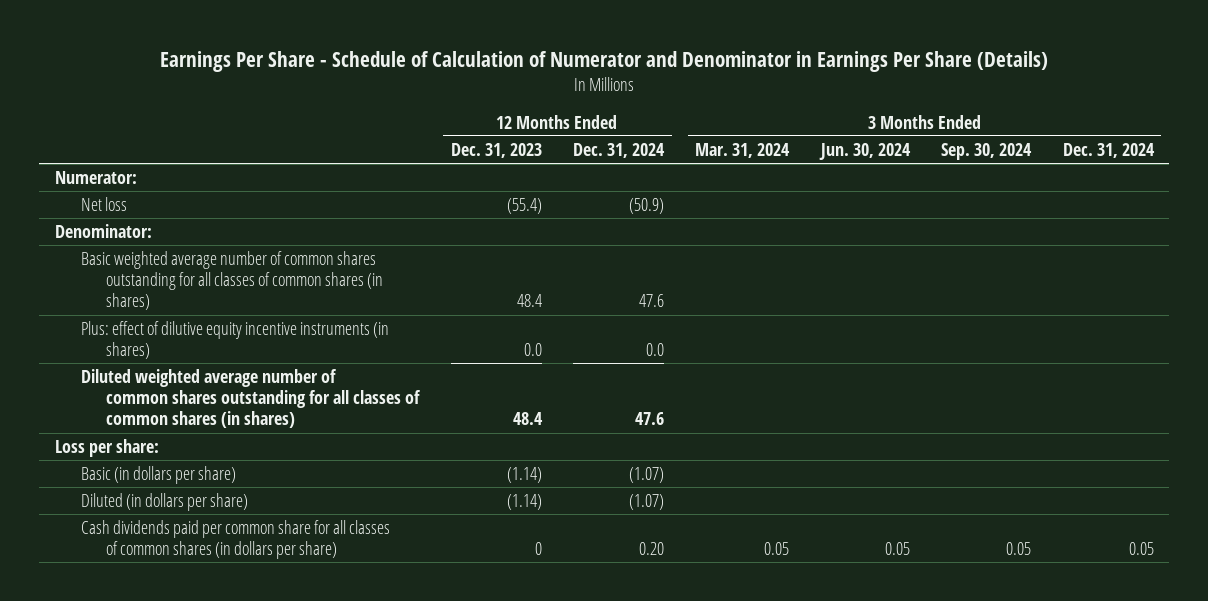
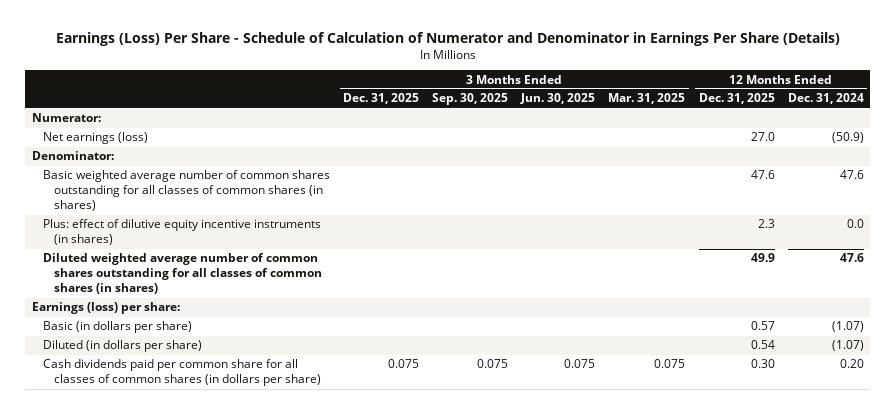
- Earnings Per Share - Schedule of Calculation of Numerator and Denominator in Earnings Per Share (Details)
+ Earnings (Loss) Per Share - Schedule of Calculation of Numerator and Denominator in Earnings Per Share (Details)
- | 12 Months Ended Dec. 31, 2023 | 12 Months Ended Dec. 31, 2024 | 3 Months Ended Mar. 31, 2024 | 3 Months Ended Jun. 30, 2024 | 3 Months Ended Sep. 30, 2024 | 3 Months Ended Dec. 31, 2024
+ | 3 Months Ended Dec. 31, 2025 | 3 Months Ended Sep. 30, 2025 | 3 Months Ended Jun. 30, 2025 | 3 Months Ended Mar. 31, 2025 | 12 Months Ended Dec. 31, 2025 | 12 Months Ended Dec. 31, 2024
- Net loss | (55.4) | (50.9) | | | |
+ Net earnings (loss) | | | | | 27.0 | (50.9)
- Loss per share:
+ Earnings (loss) per share:

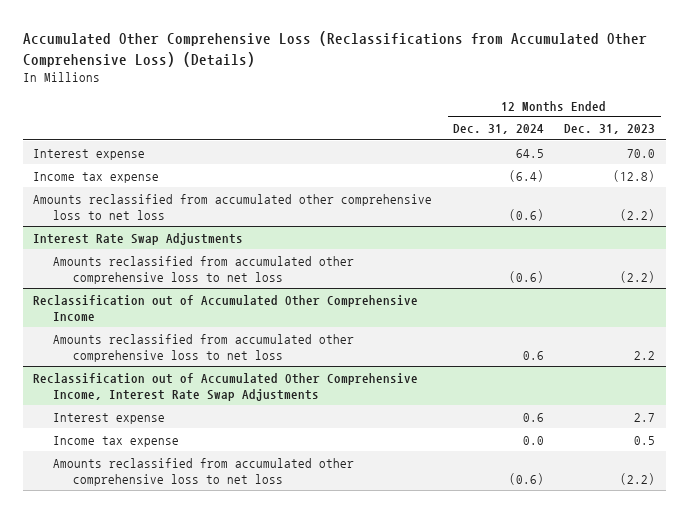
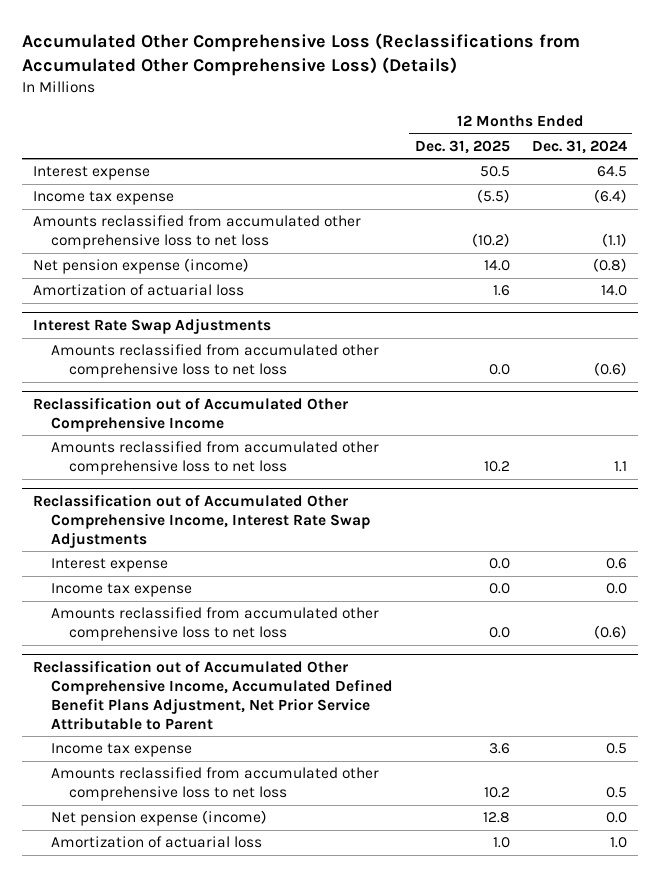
- | 12 Months Ended Dec. 31, 2024 | 12 Months Ended Dec. 31, 2023
+ | 12 Months Ended Dec. 31, 2025 | 12 Months Ended Dec. 31, 2024
- Amounts reclassified from accumulated other comprehensive loss to net loss | (0.6) | (2.2)
+ Amounts reclassified from accumulated other comprehensive loss to net loss | (10.2) | (1.1)
+ Net pension expense (income) | 14.0 | (0.8)
+ Amortization of actuarial loss | 1.6 | 14.0
@ Reclassification out of Accumulated Other Comprehensive Income
- Amounts reclassified from accumulated other comprehensive loss to net loss | 0.6 | 2.2
+ Amounts reclassified from accumulated other comprehensive loss to net loss | 10.2 | 1.1
+ Reclassification out of Accumulated Other Comprehensive Income, Accumulated Defined Benefit Plans Adjustment, Net Prior Service Attributable to Parent
+ Income tax expense | 3.6 | 0.5
+ Amounts reclassified from accumulated other comprehensive loss to net loss | 10.2 | 0.5
+ Net pension expense (income) | 12.8 | 0.0
+ Amortization of actuarial loss | 1.0 | 1.0

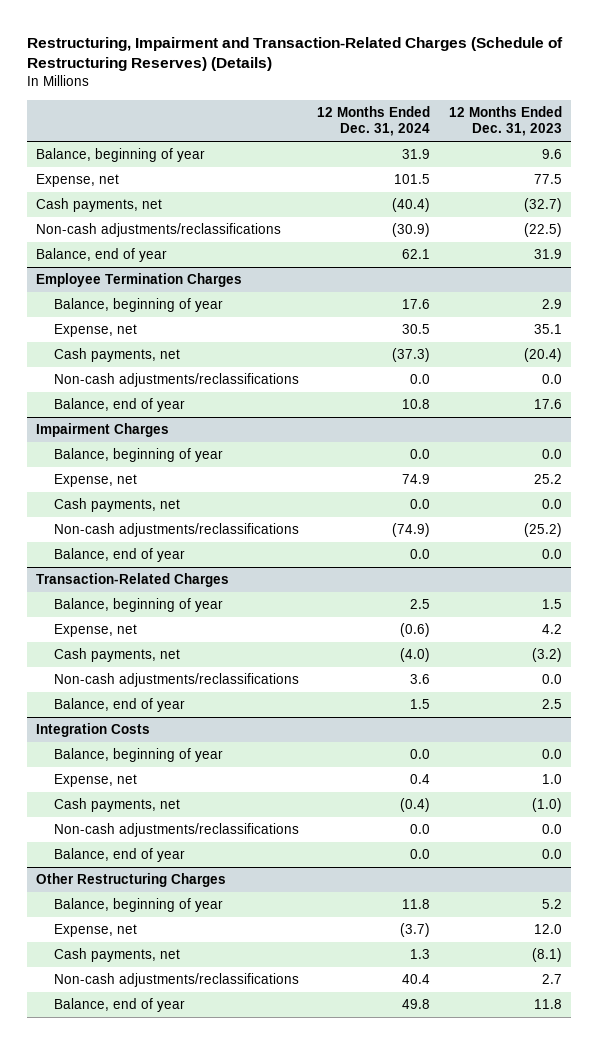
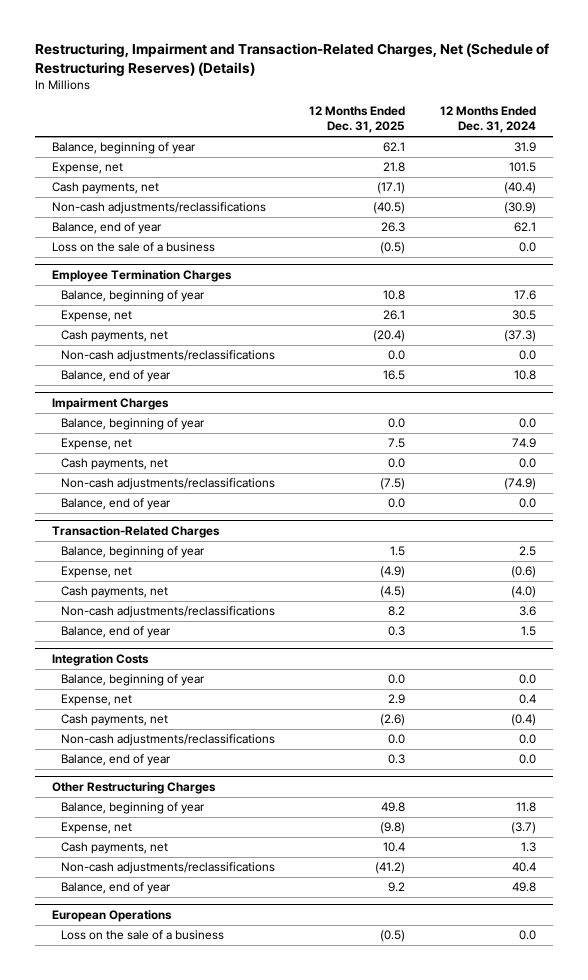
- Restructuring, Impairment and Transaction-Related Charges (Schedule of Restructuring Reserves) (Details)
+ Restructuring, Impairment and Transaction-Related Charges, Net (Schedule of Restructuring Reserves) (Details)
- | 12 Months Ended Dec. 31, 2024 | 12 Months Ended Dec. 31, 2023
+ | 12 Months Ended Dec. 31, 2025 | 12 Months Ended Dec. 31, 2024
+ Loss on the sale of a business | (0.5) | 0.0
+ European Operations
+ Loss on the sale of a business | (0.5) | 0.0

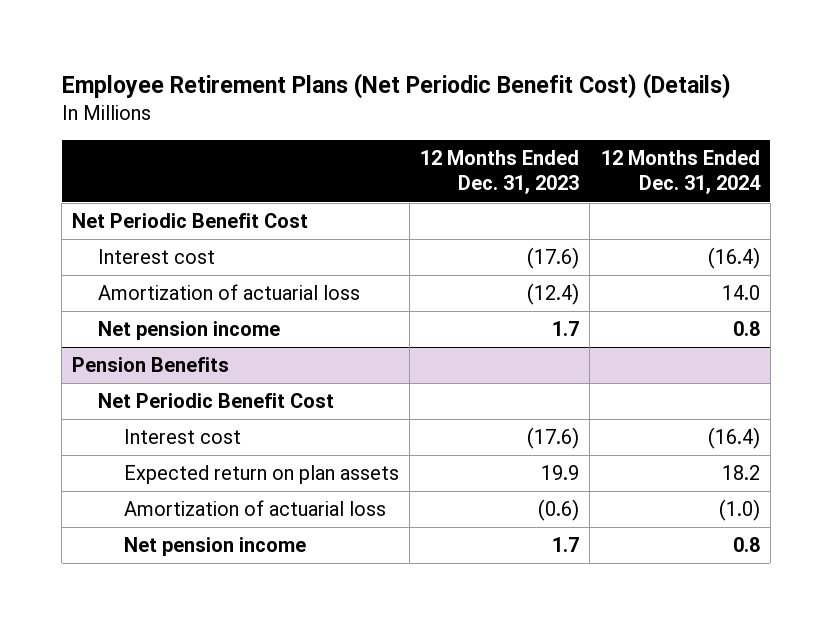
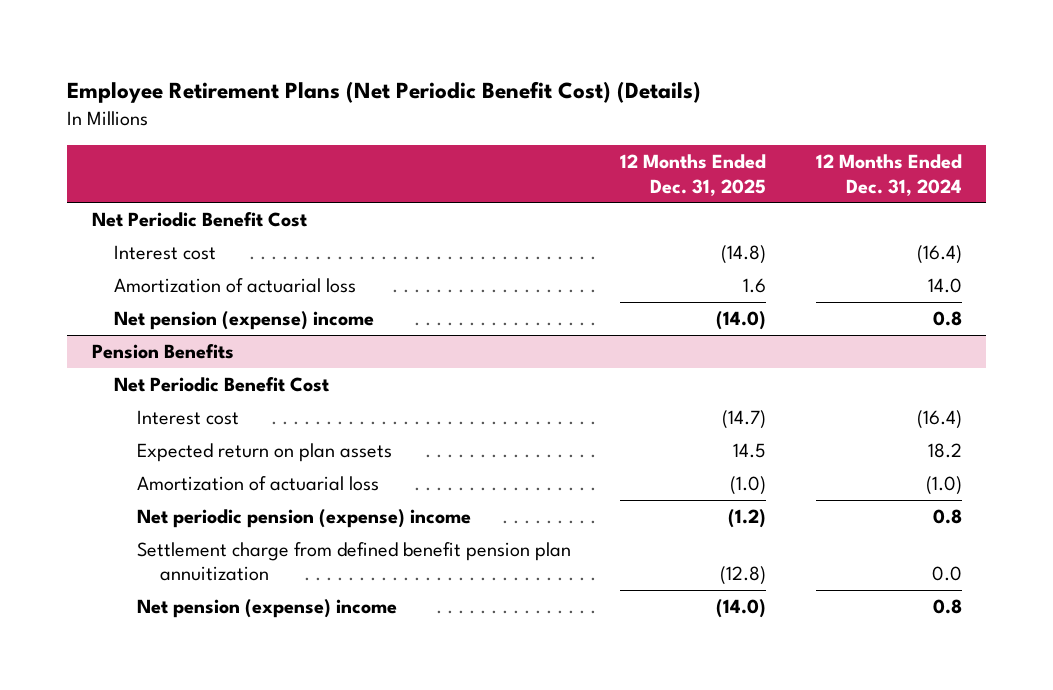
- | 12 Months Ended Dec. 31, 2023 | 12 Months Ended Dec. 31, 2024
+ | 12 Months Ended Dec. 31, 2025 | 12 Months Ended Dec. 31, 2024
- Net pension income | 1.7 | 0.8
+ Net pension (expense) income | (14.0) | 0.8
@ Pension Benefits
- Net pension income | 1.7 | 0.8
+ Net periodic pension (expense) income | (1.2) | 0.8
+ Settlement charge from defined benefit pension plan annuitization | (12.8) | 0.0
+ Net pension (expense) income | (14.0) | 0.8

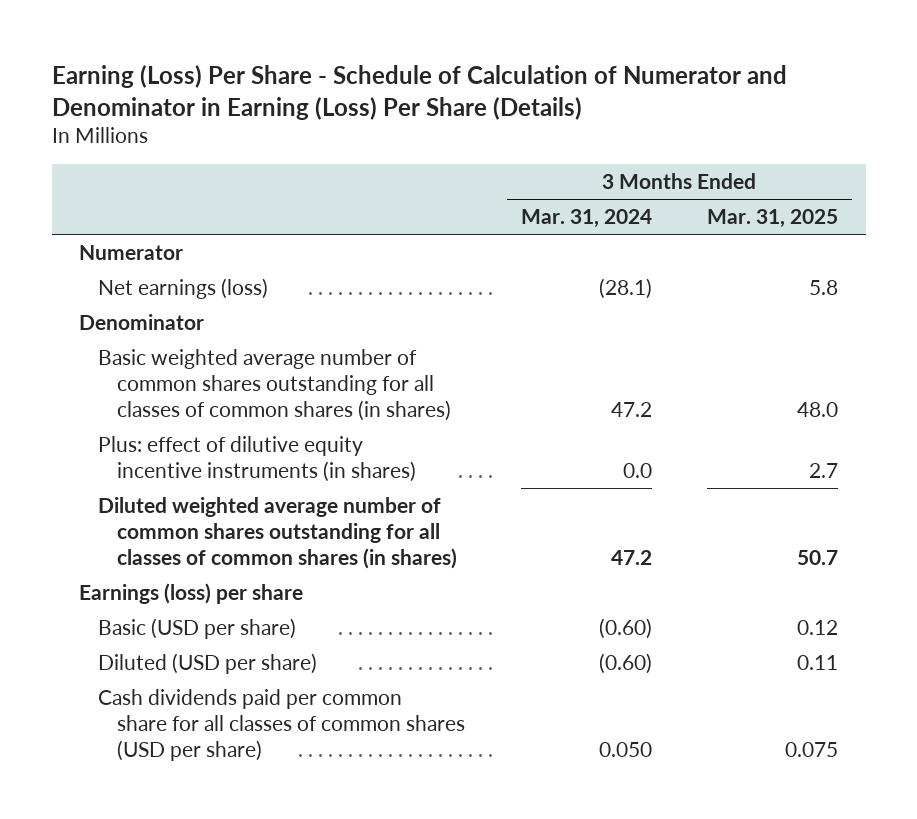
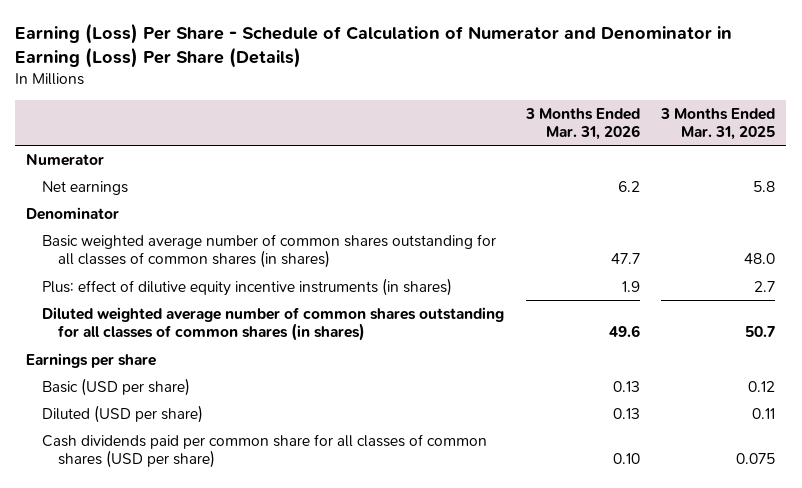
- | 3 Months Ended Mar. 31, 2024 | 3 Months Ended Mar. 31, 2025
+ | 3 Months Ended Mar. 31, 2026 | 3 Months Ended Mar. 31, 2025
- Net earnings (loss) | (28.1) | 5.8
+ Net earnings | 6.2 | 5.8
- Earnings (loss) per share
+ Earnings per share

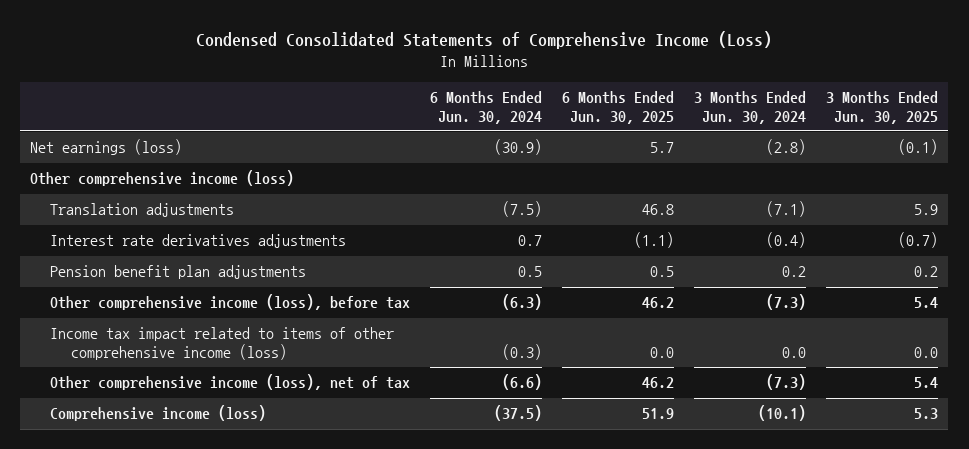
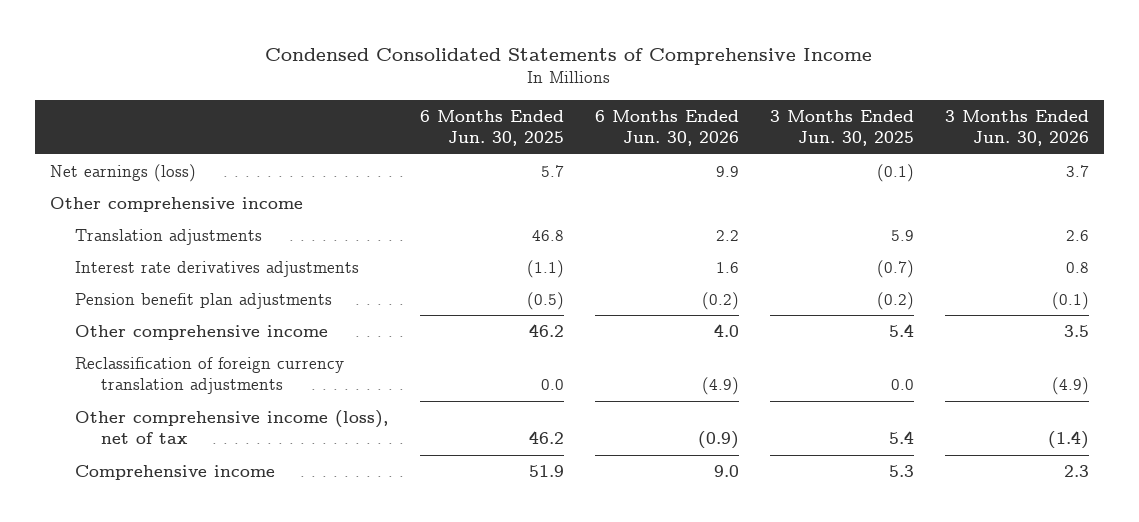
- Condensed Consolidated Statements of Comprehensive Income (Loss)
+ Condensed Consolidated Statements of Comprehensive Income
- | 6 Months Ended Jun. 30, 2024 | 6 Months Ended Jun. 30, 2025 | 3 Months Ended Jun. 30, 2024 | 3 Months Ended Jun. 30, 2025
+ | 6 Months Ended Jun. 30, 2025 | 6 Months Ended Jun. 30, 2026 | 3 Months Ended Jun. 30, 2025 | 3 Months Ended Jun. 30, 2026
- Other comprehensive income (loss)
+ Other comprehensive income
- Pension benefit plan adjustments | 0.5 | 0.5 | 0.2 | 0.2
- Other comprehensive income (loss), before tax | (6.3) | 46.2 | (7.3) | 5.4
- Income tax impact related to items of other comprehensive income (loss) | (0.3) | 0.0 | 0.0 | 0.0
+ Pension benefit plan adjustments | (0.5) | (0.2) | (0.2) | (0.1)
+ Other comprehensive income | 46.2 | 4.0 | 5.4 | 3.5
+ Reclassification of foreign currency translation adjustments | 0.0 | (4.9) | 0.0 | (4.9)
- Comprehensive income (loss) | (37.5) | 51.9 | (10.1) | 5.3
+ Comprehensive income | 51.9 | 9.0 | 5.3 | 2.3

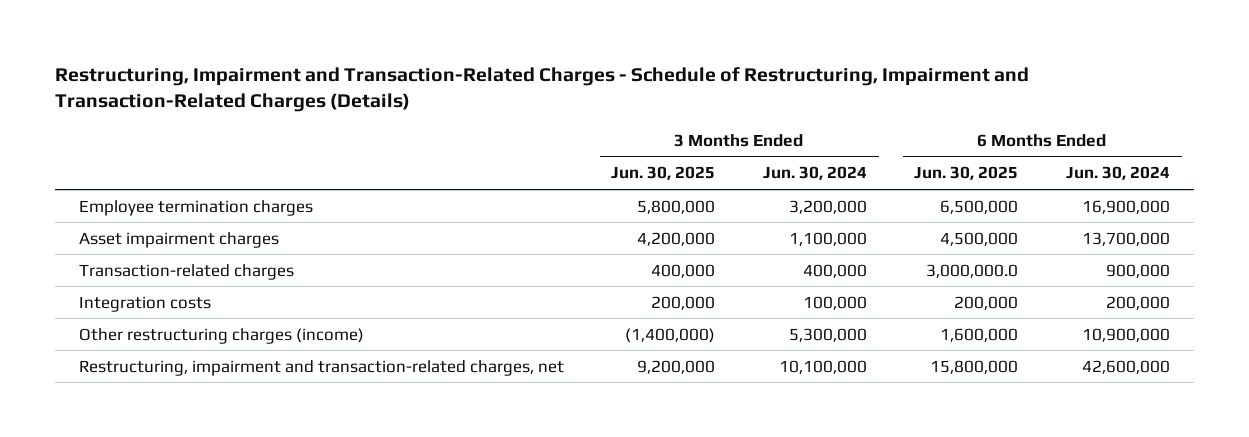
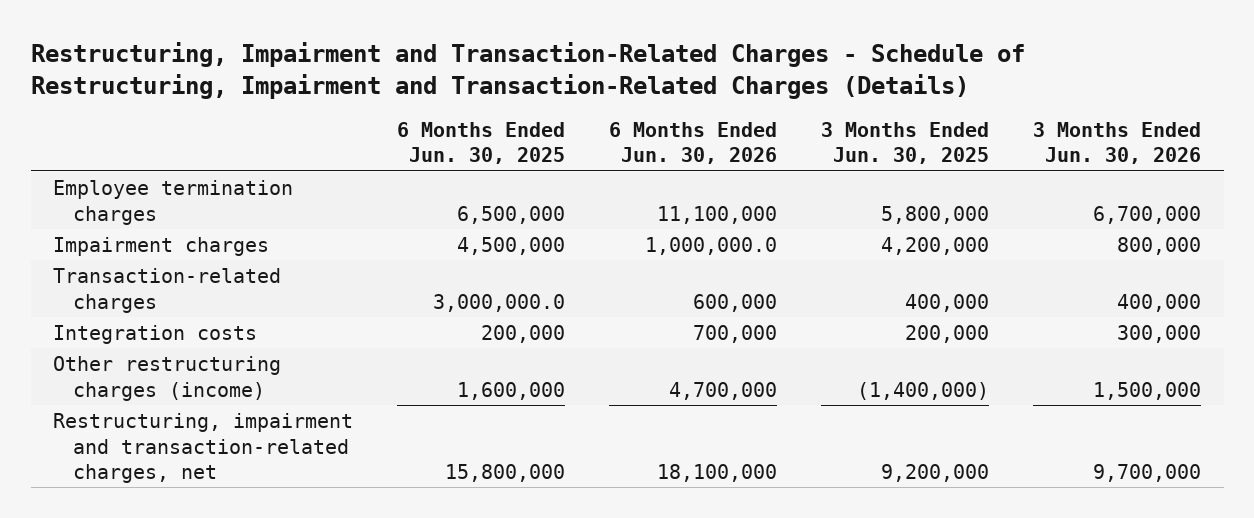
- | 3 Months Ended Jun. 30, 2025 | 3 Months Ended Jun. 30, 2024 | 6 Months Ended Jun. 30, 2025 | 6 Months Ended Jun. 30, 2024
+ | 6 Months Ended Jun. 30, 2025 | 6 Months Ended Jun. 30, 2026 | 3 Months Ended Jun. 30, 2025 | 3 Months Ended Jun. 30, 2026
- Asset impairment charges | 4,200,000 | 1,100,000 | 4,500,000 | 13,700,000
+ Impairment charges | 4,500,000 | 1,000,000.0 | 4,200,000 | 800,000

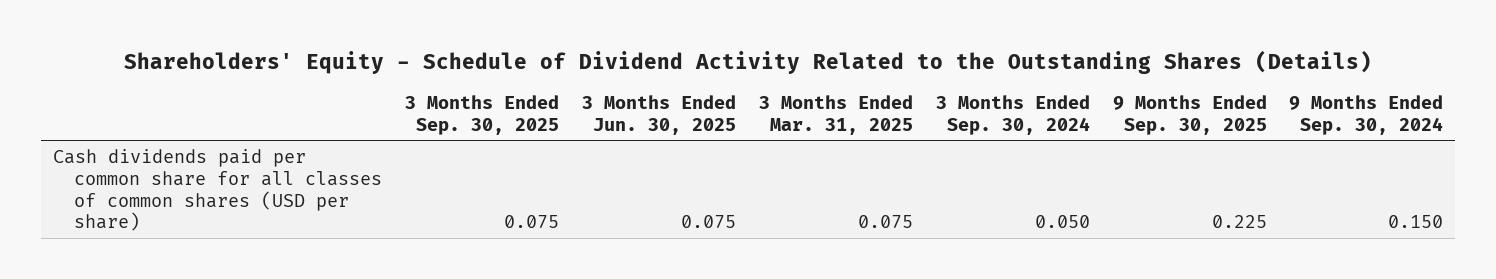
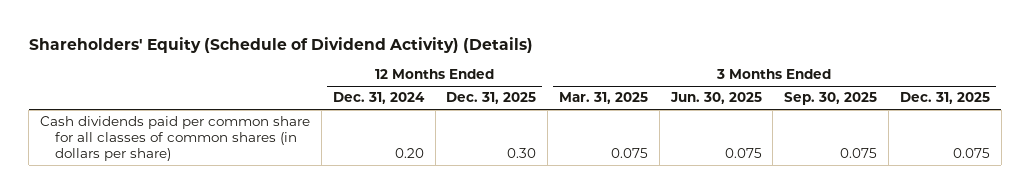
- Shareholders' Equity - Schedule of Dividend Activity Related to the Outstanding Shares (Details)
+ Shareholders' Equity (Schedule of Dividend Activity) (Details)
- | 3 Months Ended Sep. 30, 2025 | 3 Months Ended Jun. 30, 2025 | 3 Months Ended Mar. 31, 2025 | 3 Months Ended Sep. 30, 2024 | 9 Months Ended Sep. 30, 2025 | 9 Months Ended Sep. 30, 2024
+ | 12 Months Ended Dec. 31, 2024 | 12 Months Ended Dec. 31, 2025 | 3 Months Ended Mar. 31, 2025 | 3 Months Ended Jun. 30, 2025 | 3 Months Ended Sep. 30, 2025 | 3 Months Ended Dec. 31, 2025
- Cash dividends paid per common share for all classes of common shares (USD per share) | 0.075 | 0.075 | 0.075 | 0.050 | 0.225 | 0.150
+ Cash dividends paid per common share for all classes of common shares (in dollars per share) | 0.20 | 0.30 | 0.075 | 0.075 | 0.075 | 0.075

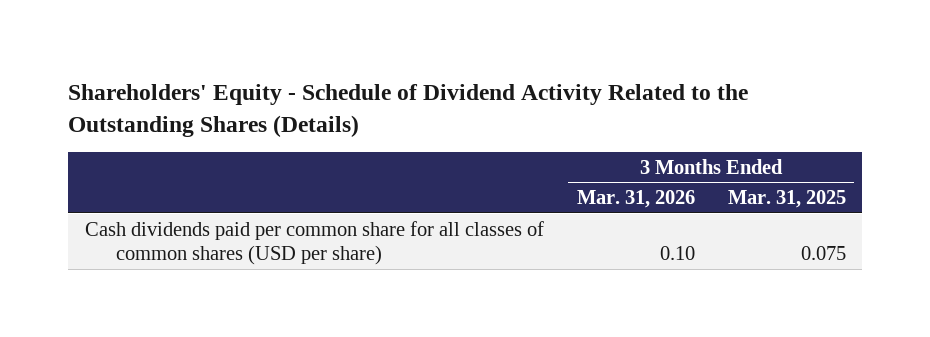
- Shareholders' Equity (Schedule of Dividend Activity) (Details)
+ Shareholders' Equity - Schedule of Dividend Activity Related to the Outstanding Shares (Details)
- | 12 Months Ended Dec. 31, 2024 | 12 Months Ended Dec. 31, 2025 | 3 Months Ended Mar. 31, 2025 | 3 Months Ended Jun. 30, 2025 | 3 Months Ended Sep. 30, 2025 | 3 Months Ended Dec. 31, 2025
+ | 3 Months Ended Mar. 31, 2026 | 3 Months Ended Mar. 31, 2025
- Cash dividends paid per common share for all classes of common shares (in dollars per share) | 0.20 | 0.30 | 0.075 | 0.075 | 0.075 | 0.075
+ Cash dividends paid per common share for all classes of common shares (USD per share) | 0.10 | 0.075

